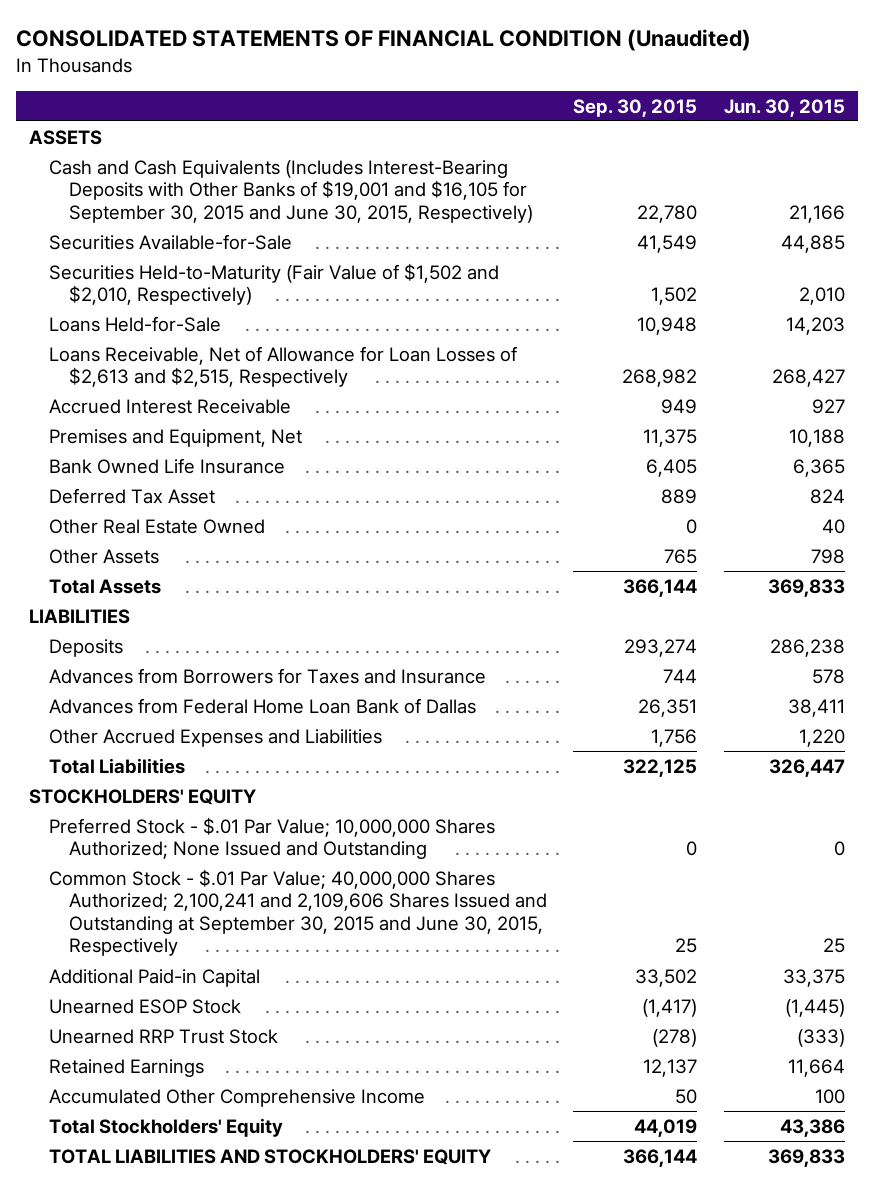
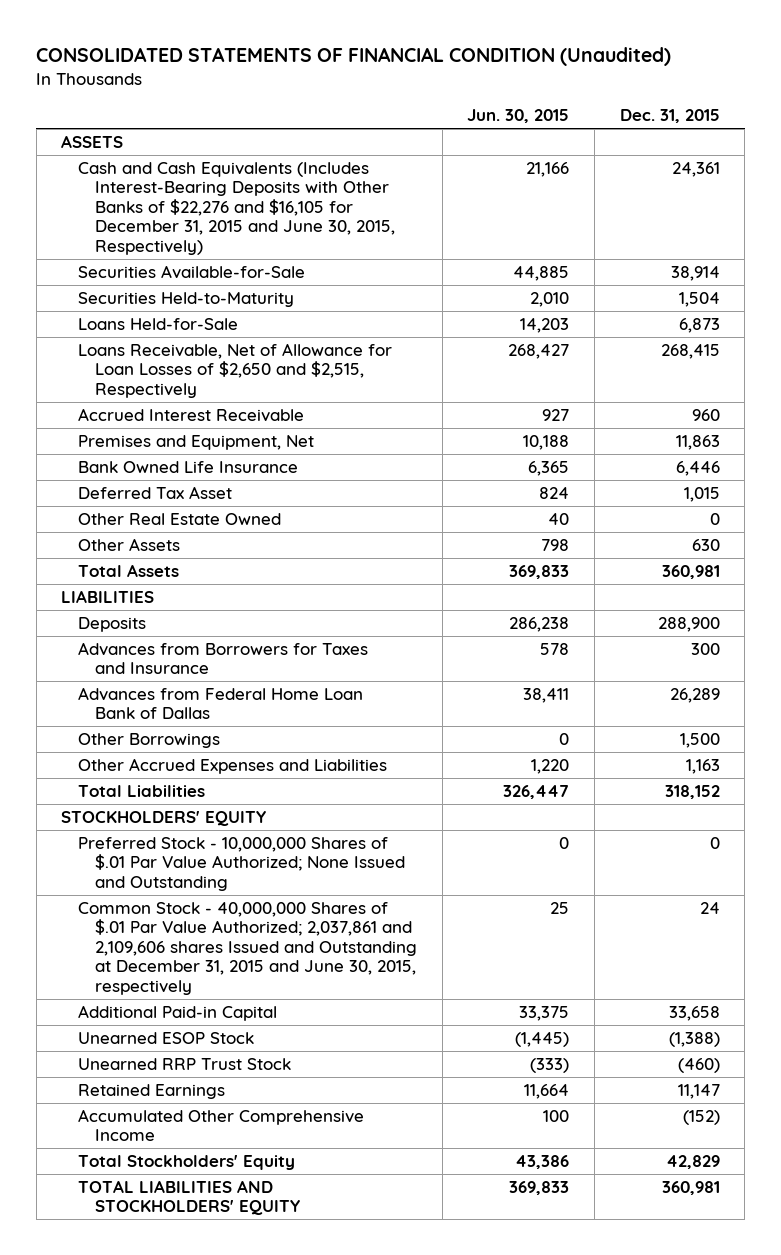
- | Sep. 30, 2015 | Jun. 30, 2015
+ | Jun. 30, 2015 | Dec. 31, 2015
- Cash and Cash Equivalents (Includes Interest-Bearing Deposits with Other Banks of $19,001 and $16,105 for September 30, 2015 and June 30, 2015, Respectively) | 22,780 | 21,166
+ Cash and Cash Equivalents (Includes Interest-Bearing Deposits with Other Banks of $22,276 and $16,105 for December 31, 2015 and June 30, 2015, Respectively) | 21,166 | 24,361
- Securities Held-to-Maturity (Fair Value of $1,502 and $2,010, Respectively) | 1,502 | 2,010
+ Securities Held-to-Maturity | 2,010 | 1,504
- Loans Receivable, Net of Allowance for Loan Losses of $2,613 and $2,515, Respectively | 268,982 | 268,427
+ Loans Receivable, Net of Allowance for Loan Losses of $2,650 and $2,515, Respectively | 268,427 | 268,415
+ Other Borrowings | 0 | 1,500
- Preferred Stock - $.01 Par Value; 10,000,000 Shares Authorized; None Issued and Outstanding | 0 | 0
- Common Stock - $.01 Par Value; 40,000,000 Shares Authorized; 2,100,241 and 2,109,606 Shares Issued and Outstanding at September 30, 2015 and June 30, 2015, Respectively | 25 | 25
+ Preferred Stock - 10,000,000 Shares of $.01 Par Value Authorized; None Issued and Outstanding | 0 | 0
+ Common Stock - 40,000,000 Shares of $.01 Par Value Authorized; 2,037,861 and 2,109,606 shares Issued and Outstanding at December 31, 2015 and June 30, 2015, respectively | 25 | 24

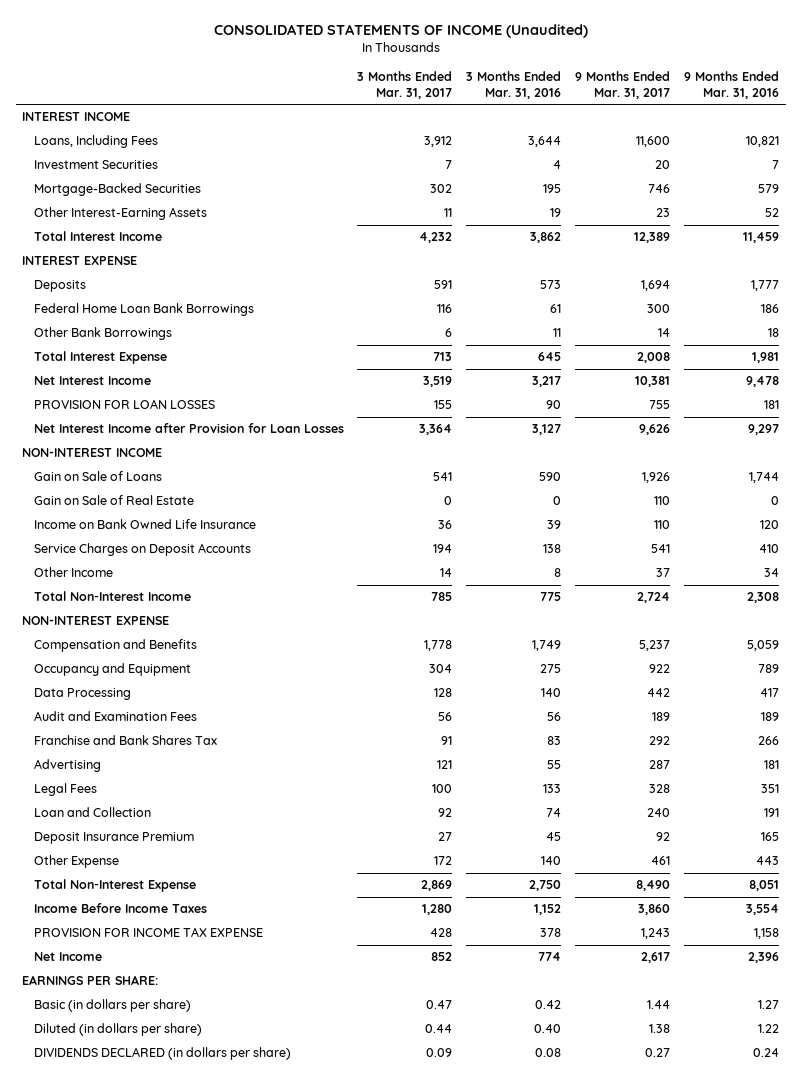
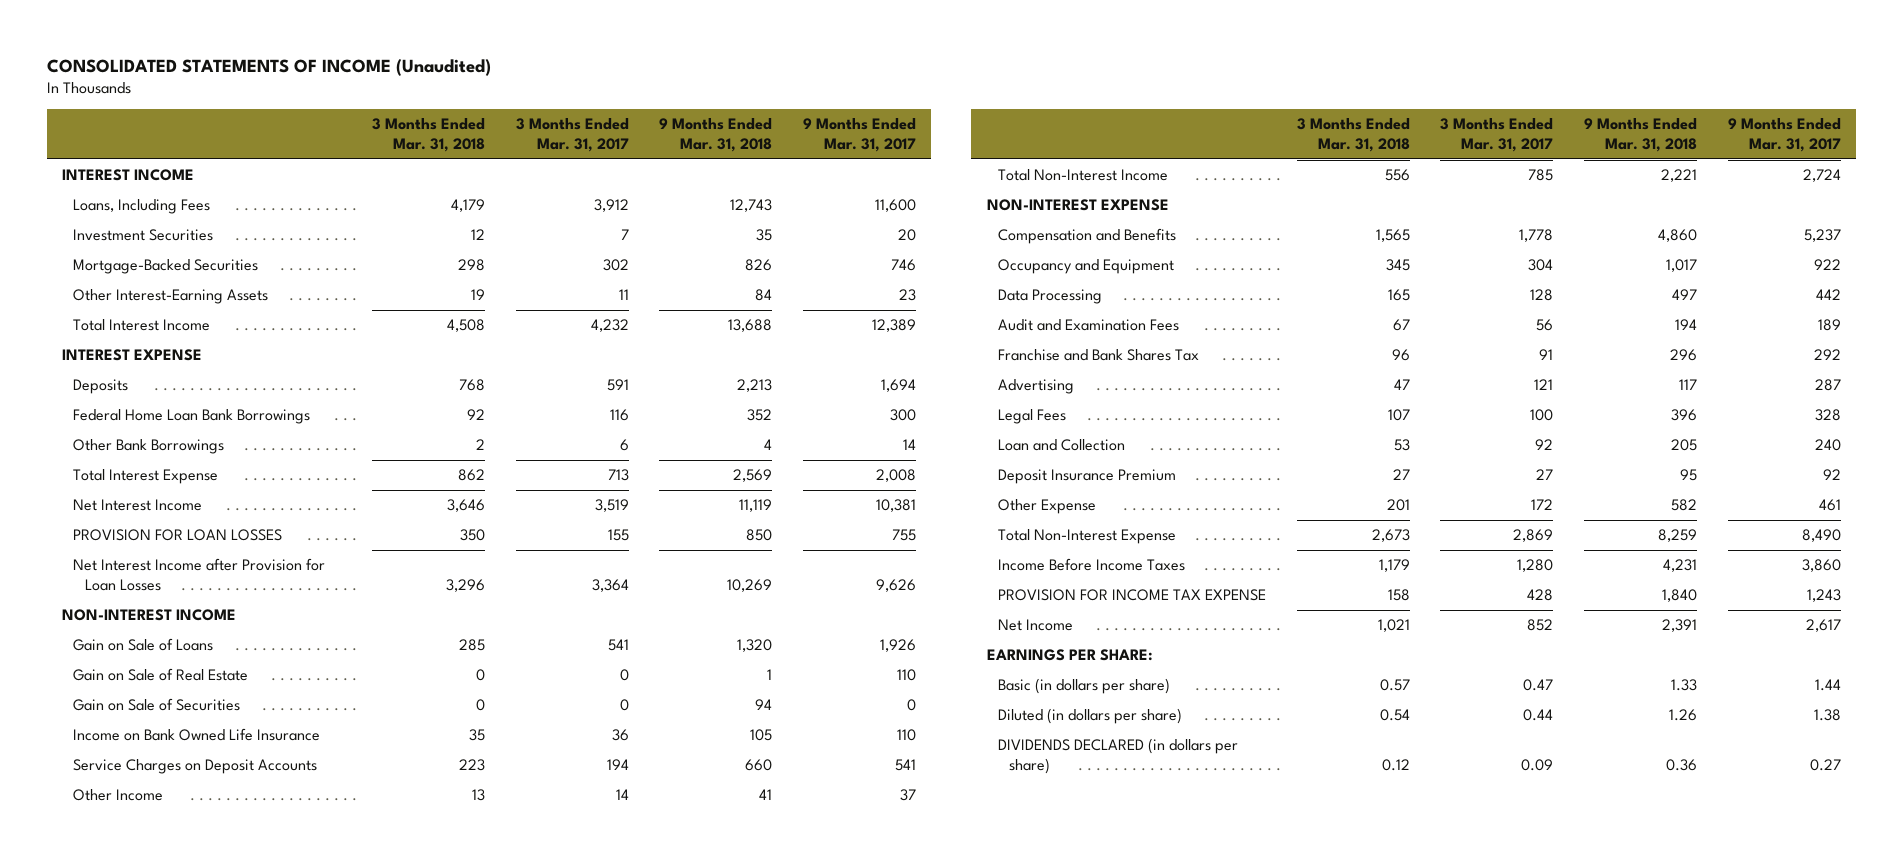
- | 3 Months Ended Mar. 31, 2017 | 3 Months Ended Mar. 31, 2016 | 9 Months Ended Mar. 31, 2017 | 9 Months Ended Mar. 31, 2016
+ | 3 Months Ended Mar. 31, 2018 | 3 Months Ended Mar. 31, 2017 | 9 Months Ended Mar. 31, 2018 | 9 Months Ended Mar. 31, 2017
+ Gain on Sale of Securities | 0 | 0 | 94 | 0

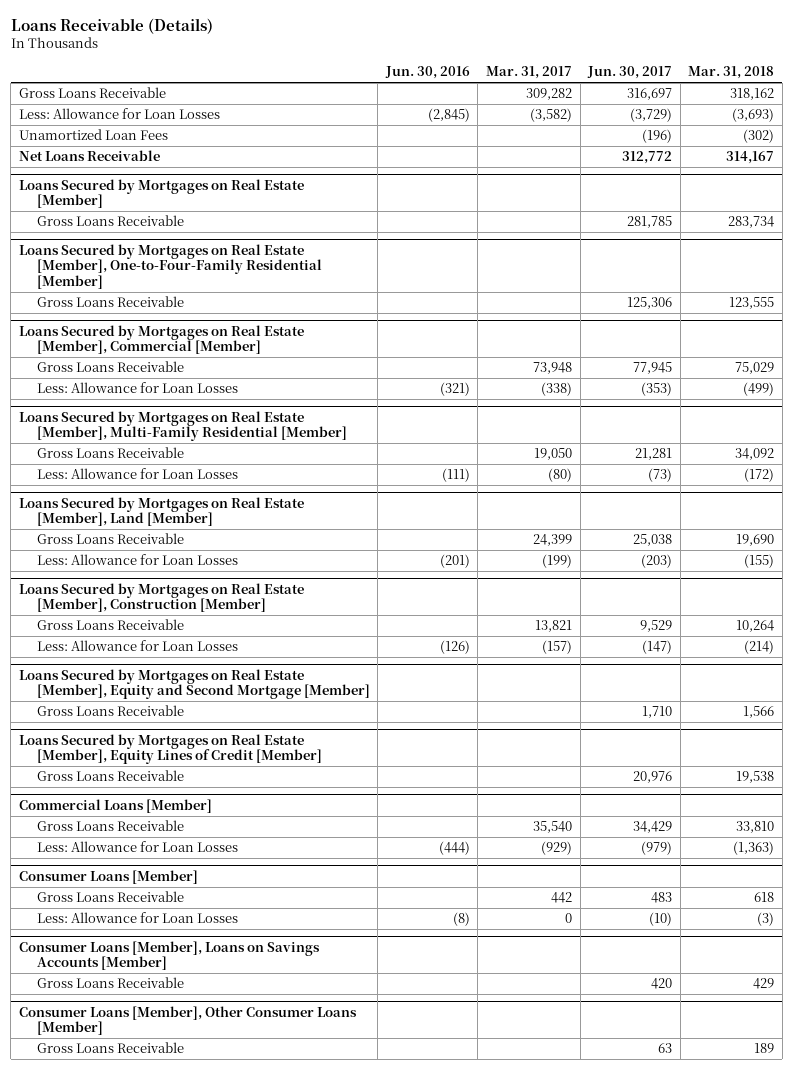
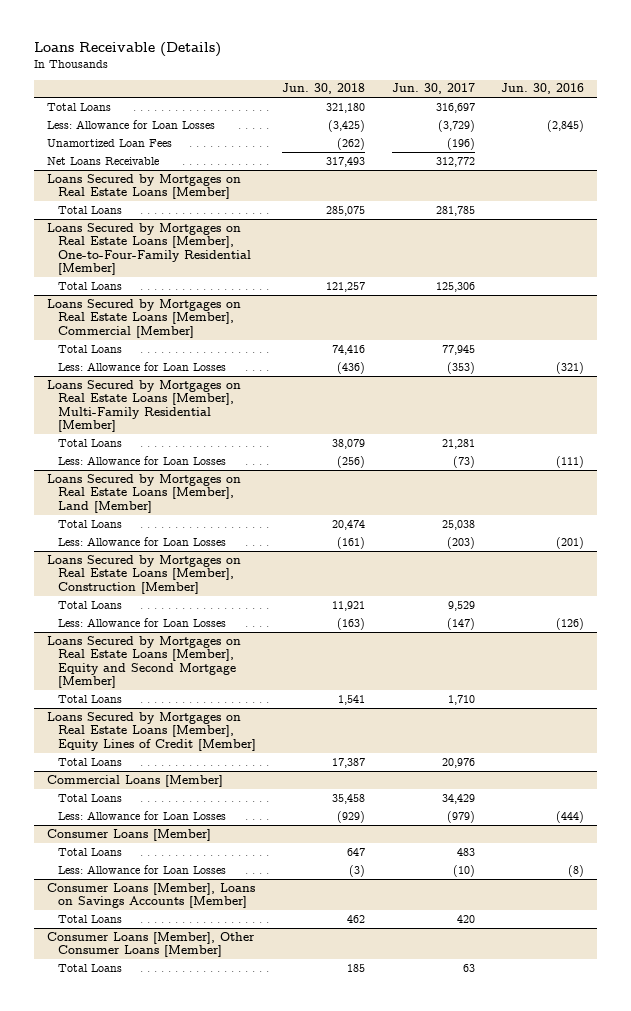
- | Jun. 30, 2016 | Mar. 31, 2017 | Jun. 30, 2017 | Mar. 31, 2018
+ | Jun. 30, 2018 | Jun. 30, 2017 | Jun. 30, 2016
- Gross Loans Receivable | | 309,282 | 316,697 | 318,162
+ Total Loans | 321,180 | 316,697 |
- Loans Secured by Mortgages on Real Estate [Member]
- Gross Loans Receivable | | | 281,785 | 283,734
- Loans Secured by Mortgages on Real Estate [Member], One-to-Four-Family Residential [Member]
- Gross Loans Receivable | | | 125,306 | 123,555
- Loans Secured by Mortgages on Real Estate [Member], Commercial [Member]
- Gross Loans Receivable | | 73,948 | 77,945 | 75,029
+ Loans Secured by Mortgages on Real Estate Loans [Member]
+ Total Loans | 285,075 | 281,785 |
+ Loans Secured by Mortgages on Real Estate Loans [Member], One-to-Four-Family Residential [Member]
+ Total Loans | 121,257 | 125,306 |
+ Loans Secured by Mortgages on Real Estate Loans [Member], Commercial [Member]
+ Total Loans | 74,416 | 77,945 |
- Loans Secured by Mortgages on Real Estate [Member], Multi-Family Residential [Member]
- Gross Loans Receivable | | 19,050 | 21,281 | 34,092
+ Loans Secured by Mortgages on Real Estate Loans [Member], Multi-Family Residential [Member]
+ Total Loans | 38,079 | 21,281 |
- Loans Secured by Mortgages on Real Estate [Member], Land [Member]
- Gross Loans Receivable | | 24,399 | 25,038 | 19,690
+ Loans Secured by Mortgages on Real Estate Loans [Member], Land [Member]
+ Total Loans | 20,474 | 25,038 |
- Loans Secured by Mortgages on Real Estate [Member], Construction [Member]
- Gross Loans Receivable | | 13,821 | 9,529 | 10,264
+ Loans Secured by Mortgages on Real Estate Loans [Member], Construction [Member]
+ Total Loans | 11,921 | 9,529 |
- Loans Secured by Mortgages on Real Estate [Member], Equity and Second Mortgage [Member]
- Gross Loans Receivable | | | 1,710 | 1,566
- Loans Secured by Mortgages on Real Estate [Member], Equity Lines of Credit [Member]
- Gross Loans Receivable | | | 20,976 | 19,538
+ Loans Secured by Mortgages on Real Estate Loans [Member], Equity and Second Mortgage [Member]
+ Total Loans | 1,541 | 1,710 |
+ Loans Secured by Mortgages on Real Estate Loans [Member], Equity Lines of Credit [Member]
+ Total Loans | 17,387 | 20,976 |
@ Commercial Loans [Member]
- Gross Loans Receivable | | 35,540 | 34,429 | 33,810
+ Total Loans | 35,458 | 34,429 |
@ Consumer Loans [Member]
- Gross Loans Receivable | | 442 | 483 | 618
+ Total Loans | 647 | 483 |
@ Consumer Loans [Member], Loans on Savings Accounts [Member]
- Gross Loans Receivable | | | 420 | 429
+ Total Loans | 462 | 420 |
@ Consumer Loans [Member], Other Consumer Loans [Member]
- Gross Loans Receivable | | | 63 | 189
+ Total Loans | 185 | 63 |

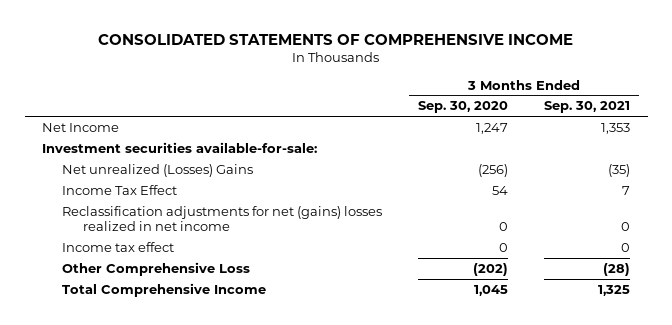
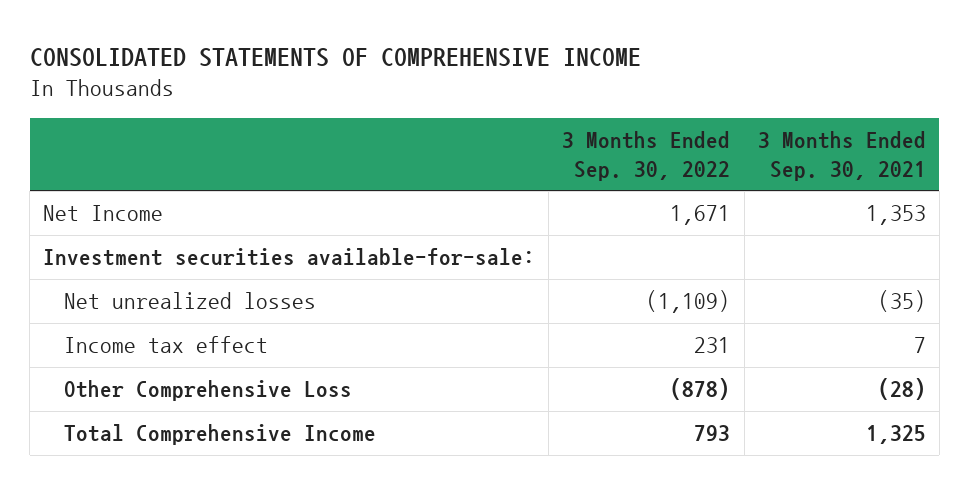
- | 3 Months Ended Sep. 30, 2020 | 3 Months Ended Sep. 30, 2021
+ | 3 Months Ended Sep. 30, 2022 | 3 Months Ended Sep. 30, 2021
- Net unrealized (Losses) Gains | (256) | (35)
- Income Tax Effect | 54 | 7
- Reclassification adjustments for net (gains) losses realized in net income | 0 | 0
- Income tax effect | 0 | 0
+ Net unrealized losses | (1,109) | (35)
+ Income tax effect | 231 | 7

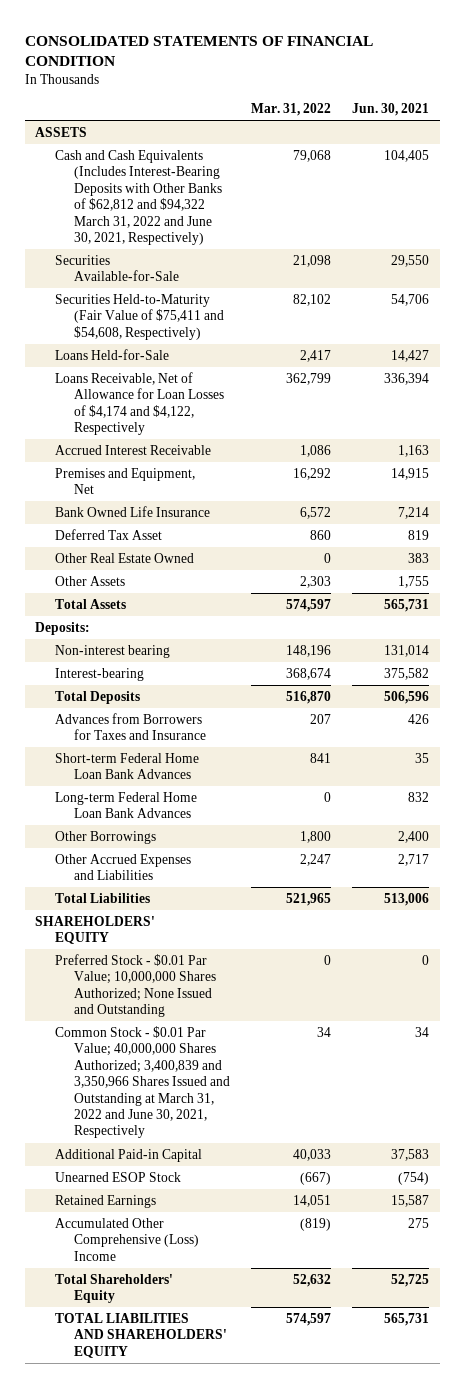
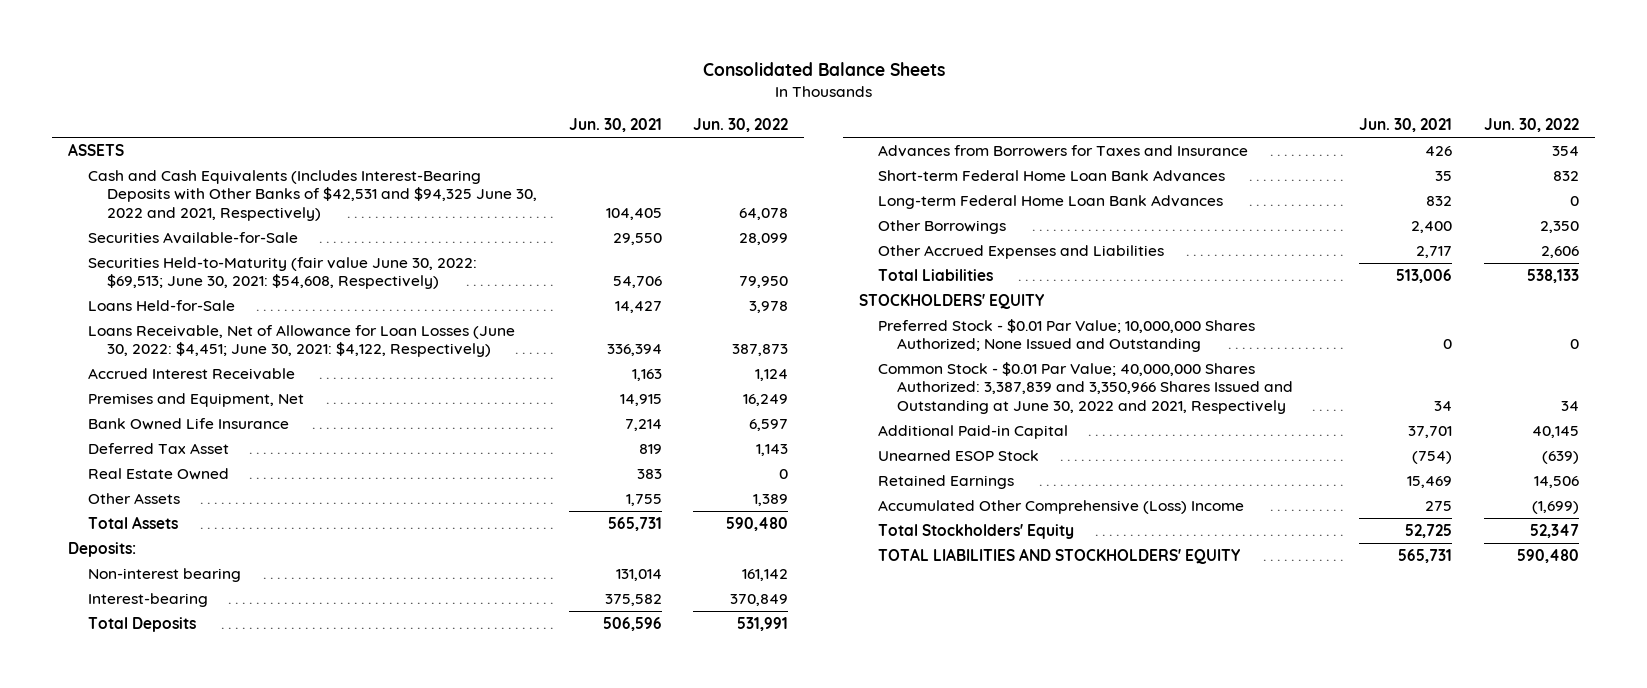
- CONSOLIDATED STATEMENTS OF FINANCIAL CONDITION
+ Consolidated Balance Sheets
- | Mar. 31, 2022 | Jun. 30, 2021
+ | Jun. 30, 2021 | Jun. 30, 2022
- Cash and Cash Equivalents (Includes Interest-Bearing Deposits with Other Banks of $62,812 and $94,322 March 31, 2022 and June 30, 2021, Respectively) | 79,068 | 104,405
+ Cash and Cash Equivalents (Includes Interest-Bearing Deposits with Other Banks of $42,531 and $94,325 June 30, 2022 and 2021, Respectively) | 104,405 | 64,078
- Securities Held-to-Maturity (Fair Value of $75,411 and $54,608, Respectively) | 82,102 | 54,706
+ Securities Held-to-Maturity (fair value June 30, 2022: $69,513; June 30, 2021: $54,608, Respectively) | 54,706 | 79,950
- Loans Receivable, Net of Allowance for Loan Losses of $4,174 and $4,122, Respectively | 362,799 | 336,394
+ Loans Receivable, Net of Allowance for Loan Losses (June 30, 2022: $4,451; June 30, 2021: $4,122, Respectively) | 336,394 | 387,873
- Other Real Estate Owned | 0 | 383
+ Real Estate Owned | 383 | 0
- SHAREHOLDERS' EQUITY
+ STOCKHOLDERS' EQUITY
- Common Stock - $0.01 Par Value; 40,000,000 Shares Authorized; 3,400,839 and 3,350,966 Shares Issued and Outstanding at March 31, 2022 and June 30, 2021, Respectively | 34 | 34
- Additional Paid-in Capital | 40,033 | 37,583
+ Common Stock - $0.01 Par Value; 40,000,000 Shares Authorized: 3,387,839 and 3,350,966 Shares Issued and Outstanding at June 30, 2022 and 2021, Respectively | 34 | 34
+ Additional Paid-in Capital | 37,701 | 40,145
- Retained Earnings | 14,051 | 15,587
+ Retained Earnings | 15,469 | 14,506
- Total Shareholders' Equity | 52,632 | 52,725
- TOTAL LIABILITIES AND SHAREHOLDERS' EQUITY | 574,597 | 565,731
+ Total Stockholders' Equity | 52,725 | 52,347
+ TOTAL LIABILITIES AND STOCKHOLDERS' EQUITY | 565,731 | 590,480

